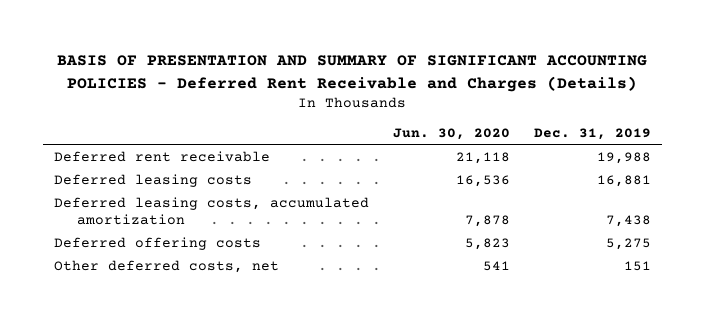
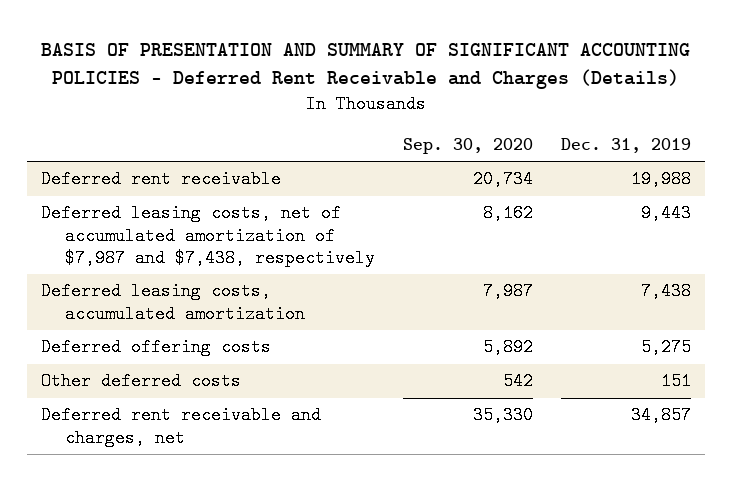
- | Jun. 30, 2020 | Dec. 31, 2019
+ | Sep. 30, 2020 | Dec. 31, 2019
- Deferred leasing costs | 16,536 | 16,881
+ Deferred leasing costs, net of accumulated amortization of $7,987 and $7,438, respectively | 8,162 | 9,443
- Other deferred costs, net | 541 | 151
+ Other deferred costs | 542 | 151
+ Deferred rent receivable and charges, net | 35,330 | 34,857

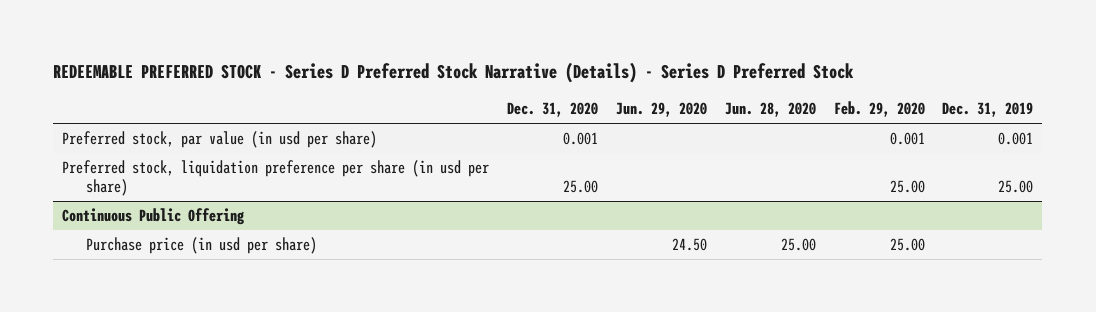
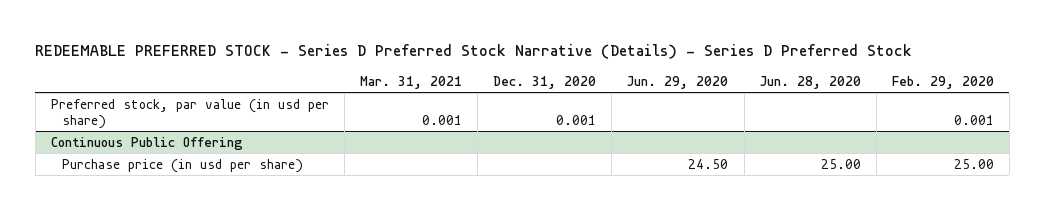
- | Dec. 31, 2020 | Jun. 29, 2020 | Jun. 28, 2020 | Feb. 29, 2020 | Dec. 31, 2019
+ | Mar. 31, 2021 | Dec. 31, 2020 | Jun. 29, 2020 | Jun. 28, 2020 | Feb. 29, 2020
- Preferred stock, liquidation preference per share (in usd per share) | 25.00 | | | 25.00 | 25.00

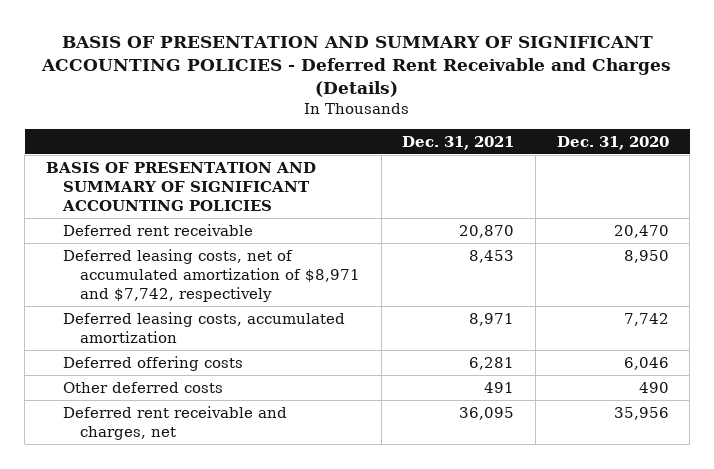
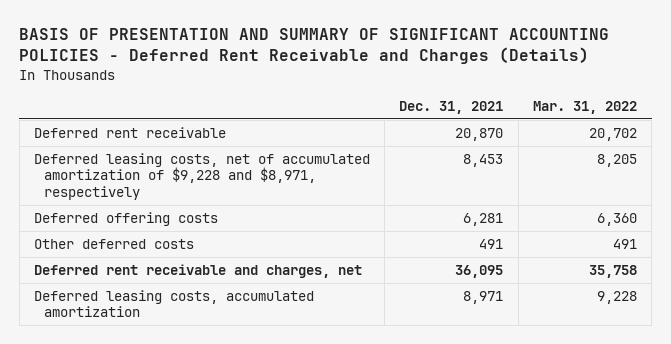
- | Dec. 31, 2021 | Dec. 31, 2020
+ | Dec. 31, 2021 | Mar. 31, 2022
- BASIS OF PRESENTATION AND SUMMARY OF SIGNIFICANT ACCOUNTING POLICIES
- Deferred leasing costs, net of accumulated amortization of $8,971 and $7,742, respectively | 8,453 | 8,950
+ Deferred leasing costs, net of accumulated amortization of $9,228 and $8,971, respectively | 8,453 | 8,205
moved down: Deferred leasing costs, accumulated amortization | 8,971 | 9,228

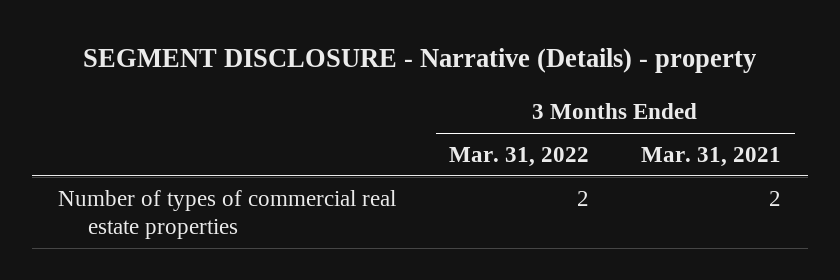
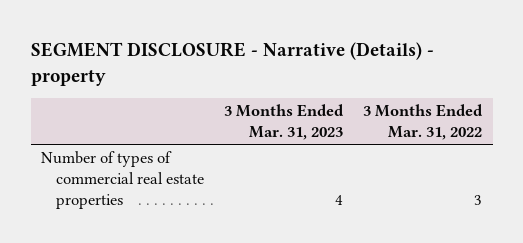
- | 3 Months Ended Mar. 31, 2022 | 3 Months Ended Mar. 31, 2021
+ | 3 Months Ended Mar. 31, 2023 | 3 Months Ended Mar. 31, 2022
- Number of types of commercial real estate properties | 2 | 2
+ Number of types of commercial real estate properties | 4 | 3

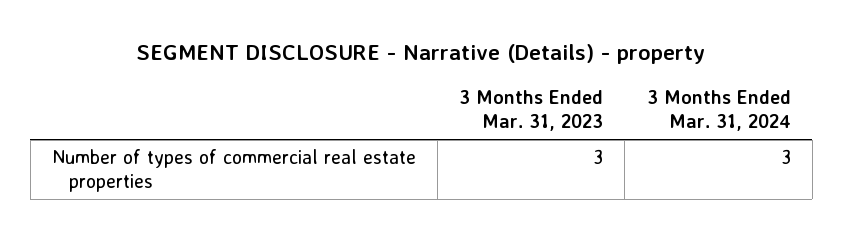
- | 3 Months Ended Mar. 31, 2023 | 3 Months Ended Mar. 31, 2022
+ | 3 Months Ended Mar. 31, 2023 | 3 Months Ended Mar. 31, 2024
- Number of types of commercial real estate properties | 4 | 3
+ Number of types of commercial real estate properties | 3 | 3

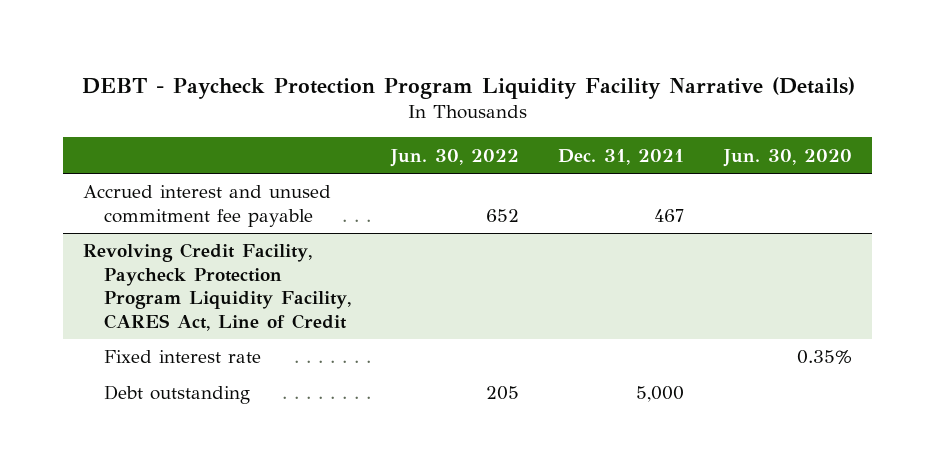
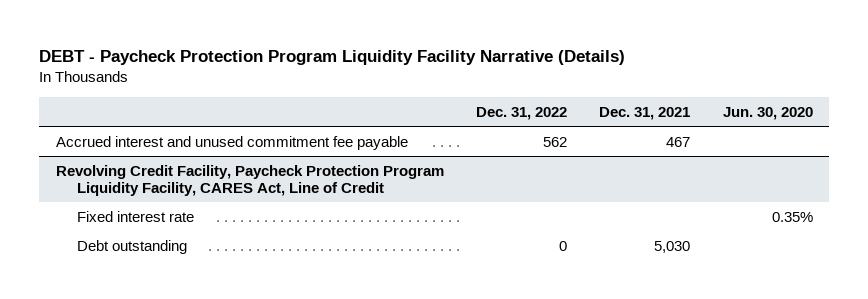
- | Jun. 30, 2022 | Dec. 31, 2021 | Jun. 30, 2020
+ | Dec. 31, 2022 | Dec. 31, 2021 | Jun. 30, 2020
@ Revolving Credit Facility, Paycheck Protection Program Liquidity Facility, CARES Act, Line of Credit
- Debt outstanding | 205 | 5,000 |
+ Debt outstanding | 0 | 5,030 |

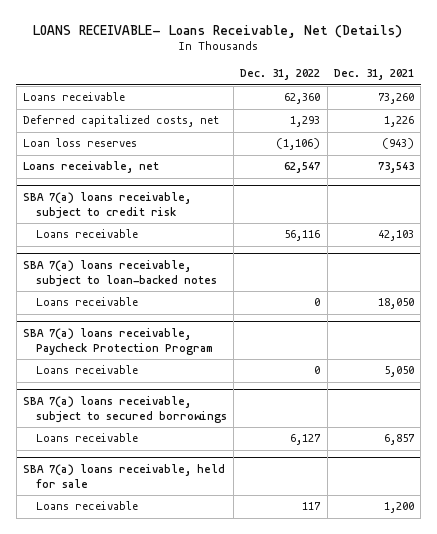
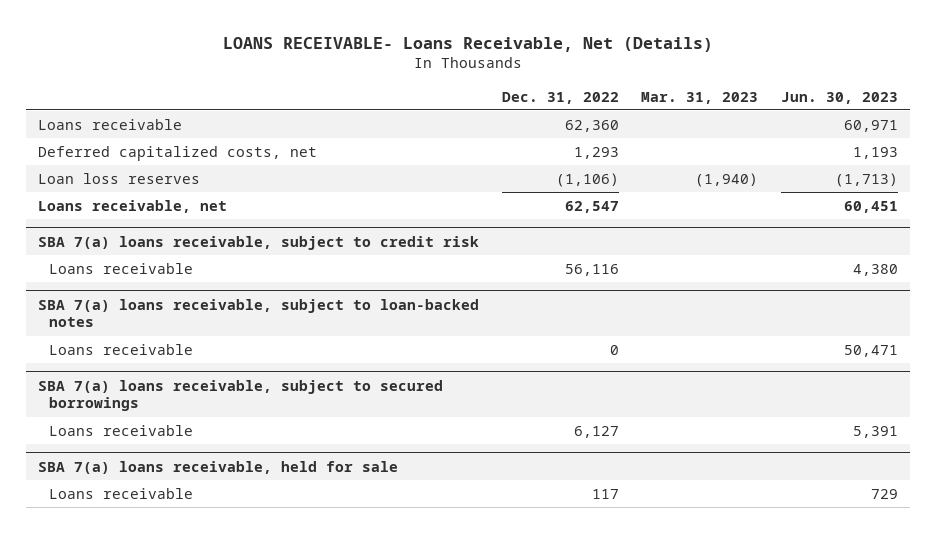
- | Dec. 31, 2022 | Dec. 31, 2021
+ | Dec. 31, 2022 | Mar. 31, 2023 | Jun. 30, 2023
- SBA 7(a) loans receivable, Paycheck Protection Program
- Loans receivable | 0 | 5,050

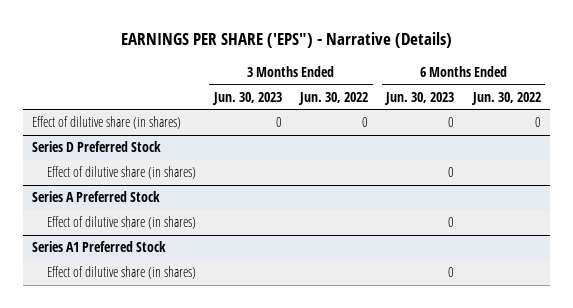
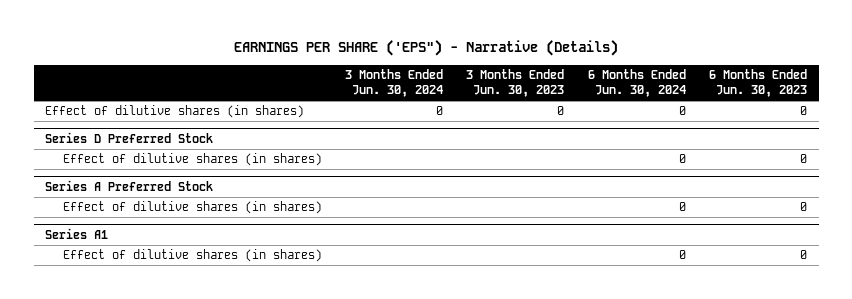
- | 3 Months Ended Jun. 30, 2023 | 3 Months Ended Jun. 30, 2022 | 6 Months Ended Jun. 30, 2023 | 6 Months Ended Jun. 30, 2022
+ | 3 Months Ended Jun. 30, 2024 | 3 Months Ended Jun. 30, 2023 | 6 Months Ended Jun. 30, 2024 | 6 Months Ended Jun. 30, 2023
- Effect of dilutive share (in shares) | 0 | 0 | 0 | 0
+ Effect of dilutive shares (in shares) | 0 | 0 | 0 | 0
@ Series D Preferred Stock
- Effect of dilutive share (in shares) | | | 0 |
+ Effect of dilutive shares (in shares) | | | 0 | 0
@ Series A Preferred Stock
- Effect of dilutive share (in shares) | | | 0 |
- Series A1 Preferred Stock
- Effect of dilutive share (in shares) | | | 0 |
@ Series A Preferred Stock
+ Effect of dilutive shares (in shares) | | | 0 | 0
+ Series A1
+ Effect of dilutive shares (in shares) | | | 0 | 0

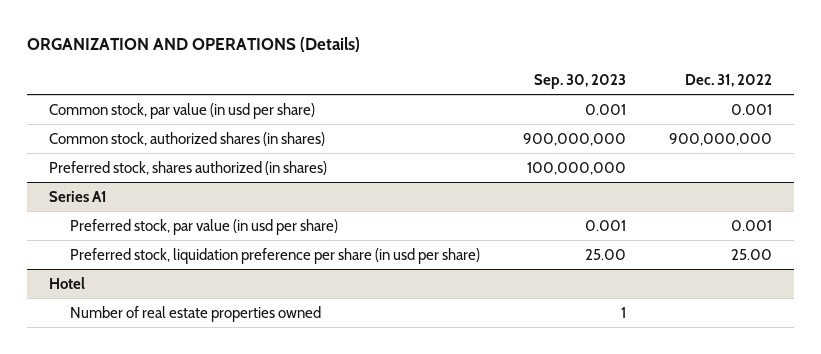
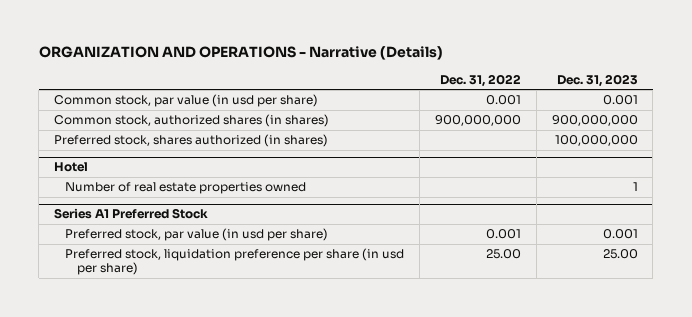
- ORGANIZATION AND OPERATIONS (Details)
+ ORGANIZATION AND OPERATIONS - Narrative (Details)
- | Sep. 30, 2023 | Dec. 31, 2022
+ | Dec. 31, 2022 | Dec. 31, 2023
- Series A1
- Preferred stock, par value (in usd per share) | 0.001 | 0.001
- Preferred stock, liquidation preference per share (in usd per share) | 25.00 | 25.00
+ Series A1 Preferred Stock
+ Preferred stock, par value (in usd per share) | 0.001 | 0.001
+ Preferred stock, liquidation preference per share (in usd per share) | 25.00 | 25.00

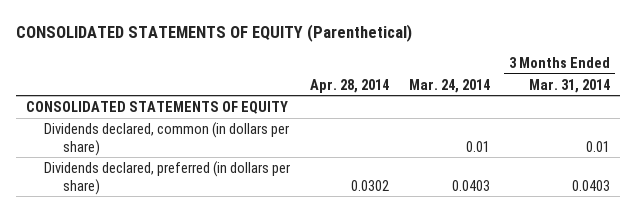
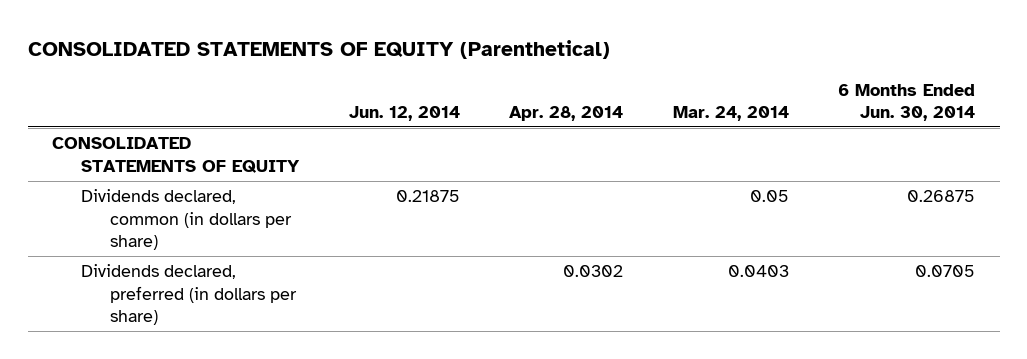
- | Apr. 28, 2014 | Mar. 24, 2014 | 3 Months Ended Mar. 31, 2014
+ | Jun. 12, 2014 | Apr. 28, 2014 | Mar. 24, 2014 | 6 Months Ended Jun. 30, 2014
- Dividends declared, common (in dollars per share) | | 0.01 | 0.01
+ Dividends declared, common (in dollars per share) | 0.21875 | | 0.05 | 0.26875

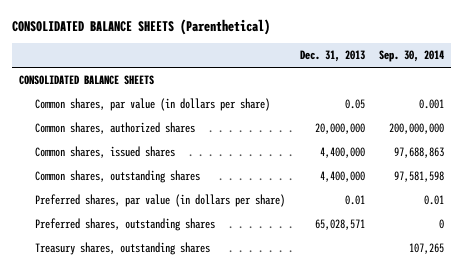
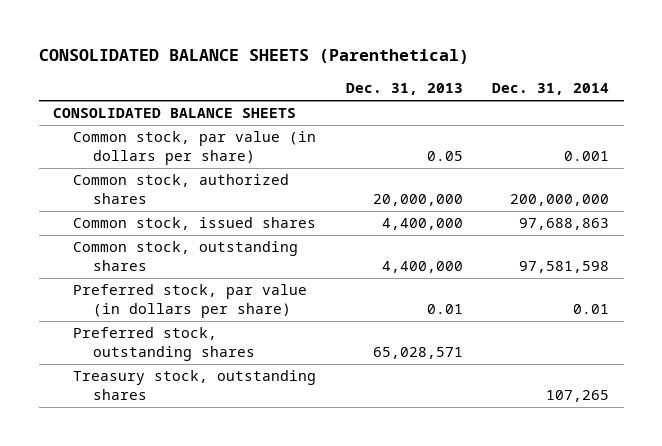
- | Dec. 31, 2013 | Sep. 30, 2014
+ | Dec. 31, 2013 | Dec. 31, 2014
- Common shares, par value (in dollars per share) | 0.05 | 0.001
- Common shares, authorized shares | 20,000,000 | 200,000,000
- Common shares, issued shares | 4,400,000 | 97,688,863
- Common shares, outstanding shares | 4,400,000 | 97,581,598
- Preferred shares, par value (in dollars per share) | 0.01 | 0.01
- Preferred shares, outstanding shares | 65,028,571 | 0
- Treasury shares, outstanding shares | | 107,265
+ Common stock, par value (in dollars per share) | 0.05 | 0.001
+ Common stock, authorized shares | 20,000,000 | 200,000,000
+ Common stock, issued shares | 4,400,000 | 97,688,863
+ Common stock, outstanding shares | 4,400,000 | 97,581,598
+ Preferred stock, par value (in dollars per share) | 0.01 | 0.01
+ Preferred stock, outstanding shares | 65,028,571 |
+ Treasury stock, outstanding shares | | 107,265

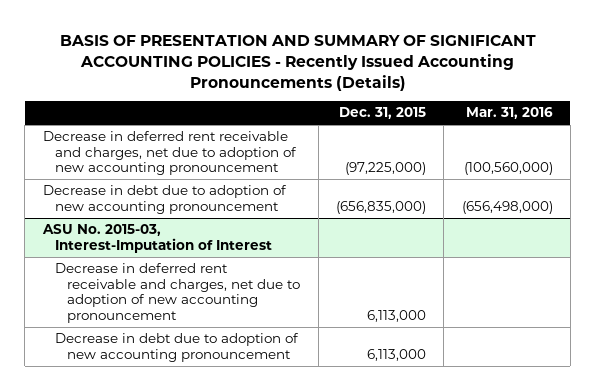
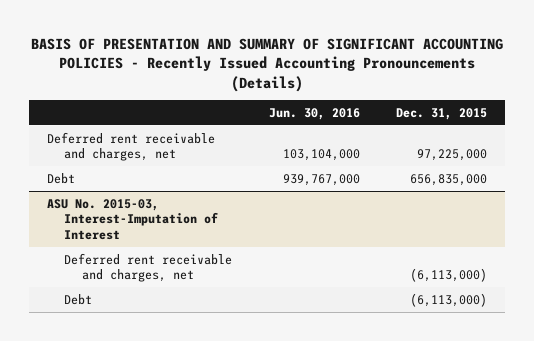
- | Dec. 31, 2015 | Mar. 31, 2016
+ | Jun. 30, 2016 | Dec. 31, 2015
- Decrease in deferred rent receivable and charges, net due to adoption of new accounting pronouncement | (97,225,000) | (100,560,000)
- Decrease in debt due to adoption of new accounting pronouncement | (656,835,000) | (656,498,000)
+ Deferred rent receivable and charges, net | 103,104,000 | 97,225,000
+ Debt | 939,767,000 | 656,835,000
@ ASU No. 2015-03, Interest-Imputation of Interest
- Decrease in deferred rent receivable and charges, net due to adoption of new accounting pronouncement | 6,113,000 |
- Decrease in debt due to adoption of new accounting pronouncement | 6,113,000 |
+ Deferred rent receivable and charges, net | | (6,113,000)
+ Debt | | (6,113,000)

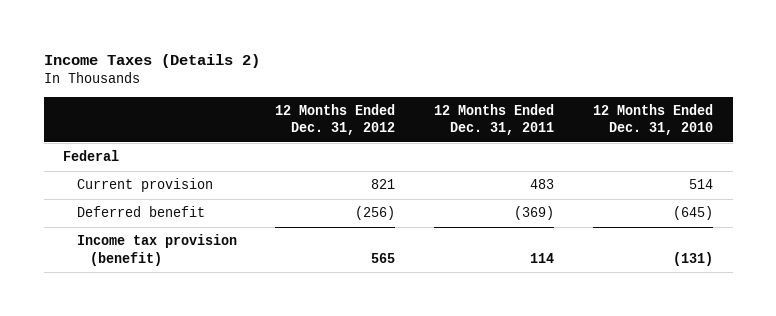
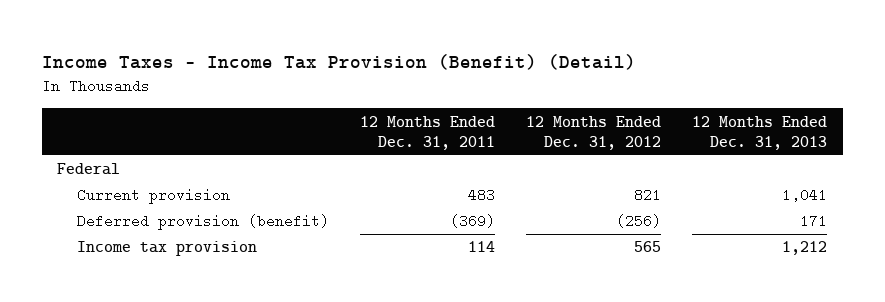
- Income Taxes (Details 2)
+ Income Taxes - Income Tax Provision (Benefit) (Detail)
- | 12 Months Ended Dec. 31, 2012 | 12 Months Ended Dec. 31, 2011 | 12 Months Ended Dec. 31, 2010
+ | 12 Months Ended Dec. 31, 2011 | 12 Months Ended Dec. 31, 2012 | 12 Months Ended Dec. 31, 2013
- Deferred benefit | (256) | (369) | (645)
- Income tax provision (benefit) | 565 | 114 | (131)
+ Deferred provision (benefit) | (369) | (256) | 171
+ Income tax provision | 114 | 565 | 1,212

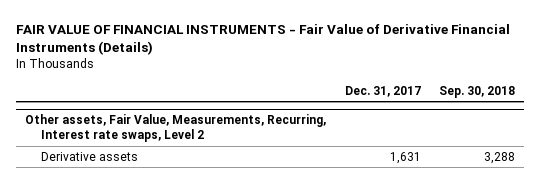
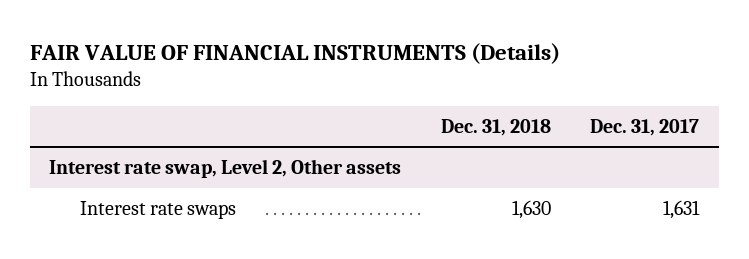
- FAIR VALUE OF FINANCIAL INSTRUMENTS - Fair Value of Derivative Financial Instruments (Details)
+ FAIR VALUE OF FINANCIAL INSTRUMENTS (Details)
- | Dec. 31, 2017 | Sep. 30, 2018
+ | Dec. 31, 2018 | Dec. 31, 2017
- Other assets, Fair Value, Measurements, Recurring, Interest rate swaps, Level 2
- Derivative assets | 1,631 | 3,288
+ Interest rate swap, Level 2, Other assets
+ Interest rate swaps | 1,630 | 1,631

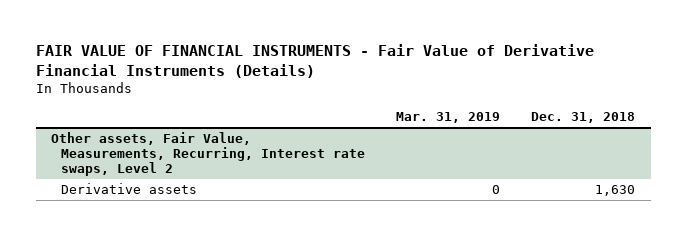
- FAIR VALUE OF FINANCIAL INSTRUMENTS (Details)
+ FAIR VALUE OF FINANCIAL INSTRUMENTS - Fair Value of Derivative Financial Instruments (Details)
- | Dec. 31, 2018 | Dec. 31, 2017
+ | Mar. 31, 2019 | Dec. 31, 2018
- Interest rate swap, Level 2, Other assets
- Interest rate swaps | 1,630 | 1,631
+ Other assets, Fair Value, Measurements, Recurring, Interest rate swaps, Level 2
+ Derivative assets | 0 | 1,630

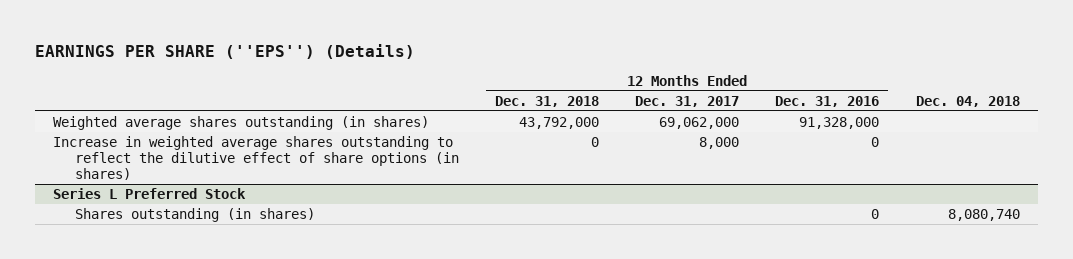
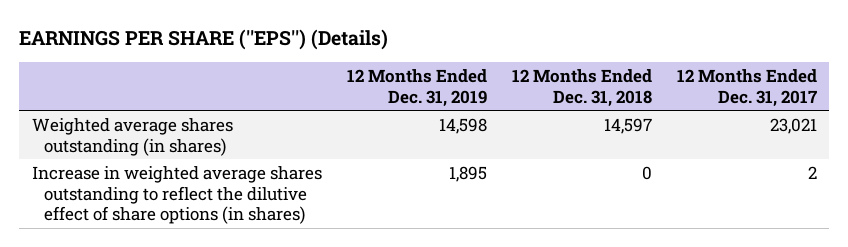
- | 12 Months Ended Dec. 31, 2018 | 12 Months Ended Dec. 31, 2017 | 12 Months Ended Dec. 31, 2016 | Dec. 04, 2018
+ | 12 Months Ended Dec. 31, 2019 | 12 Months Ended Dec. 31, 2018 | 12 Months Ended Dec. 31, 2017
- Weighted average shares outstanding (in shares) | 43,792,000 | 69,062,000 | 91,328,000 |
- Increase in weighted average shares outstanding to reflect the dilutive effect of share options (in shares) | 0 | 8,000 | 0 |
- Series L Preferred Stock
- Shares outstanding (in shares) | | | 0 | 8,080,740
+ Weighted average shares outstanding (in shares) | 14,598 | 14,597 | 23,021
+ Increase in weighted average shares outstanding to reflect the dilutive effect of share options (in shares) | 1,895 | 0 | 2

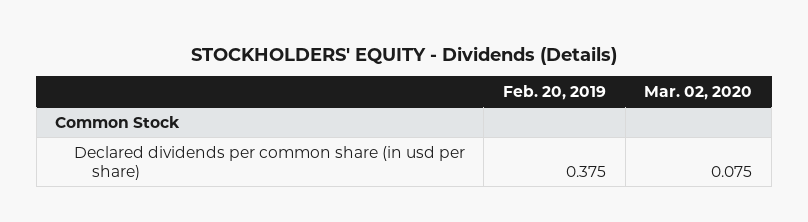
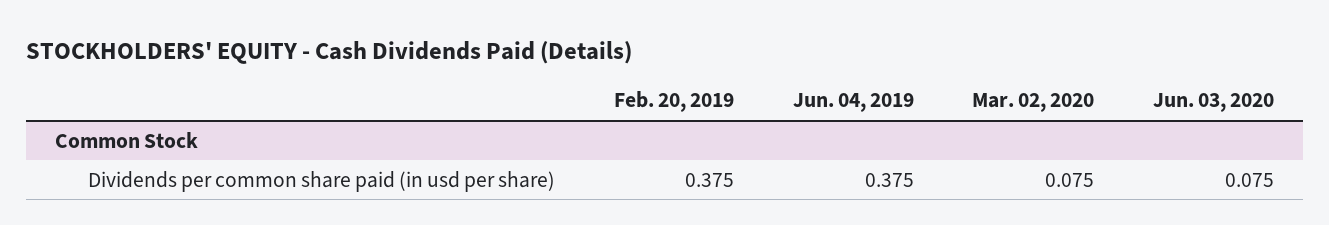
- STOCKHOLDERS' EQUITY - Dividends (Details)
+ STOCKHOLDERS' EQUITY - Cash Dividends Paid (Details)
- | Feb. 20, 2019 | Mar. 02, 2020
+ | Feb. 20, 2019 | Jun. 04, 2019 | Mar. 02, 2020 | Jun. 03, 2020
@ Common Stock
- Declared dividends per common share (in usd per share) | 0.375 | 0.075
+ Dividends per common share paid (in usd per share) | 0.375 | 0.375 | 0.075 | 0.075

